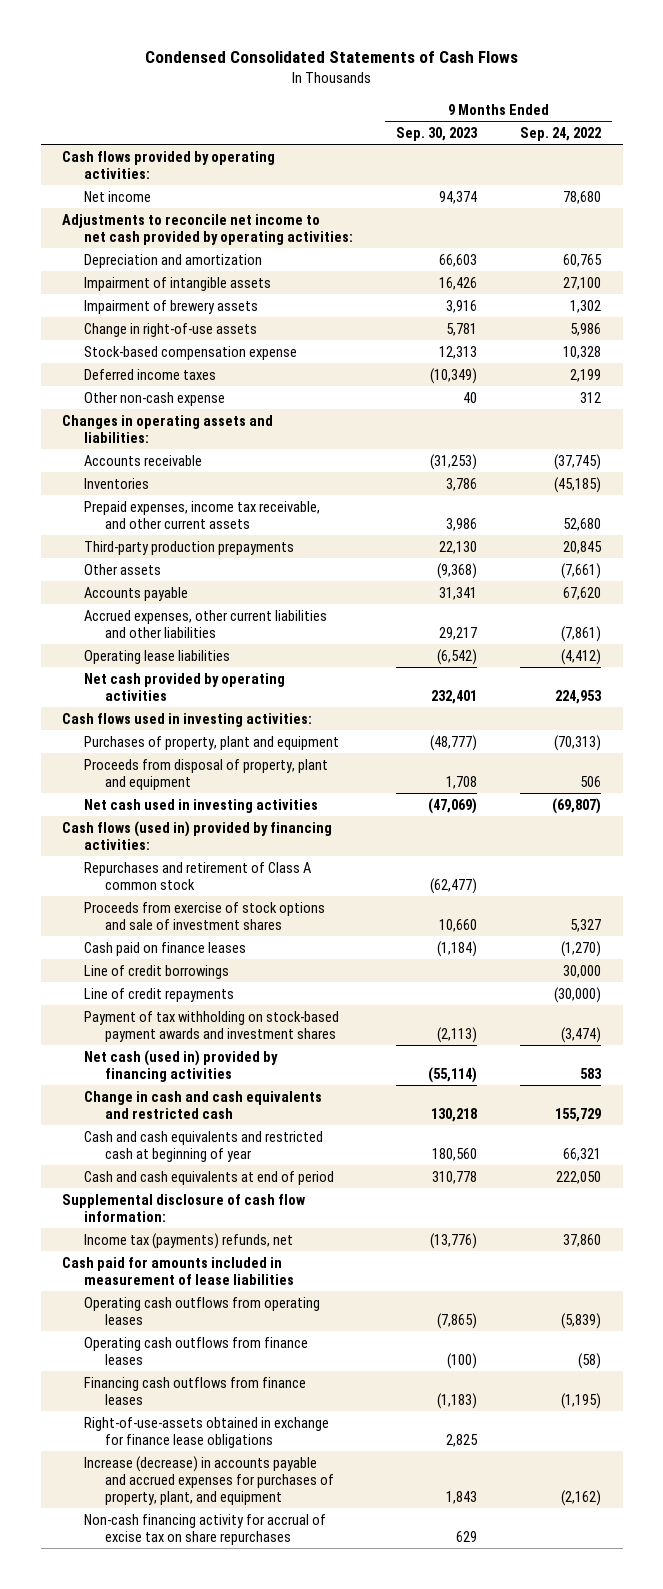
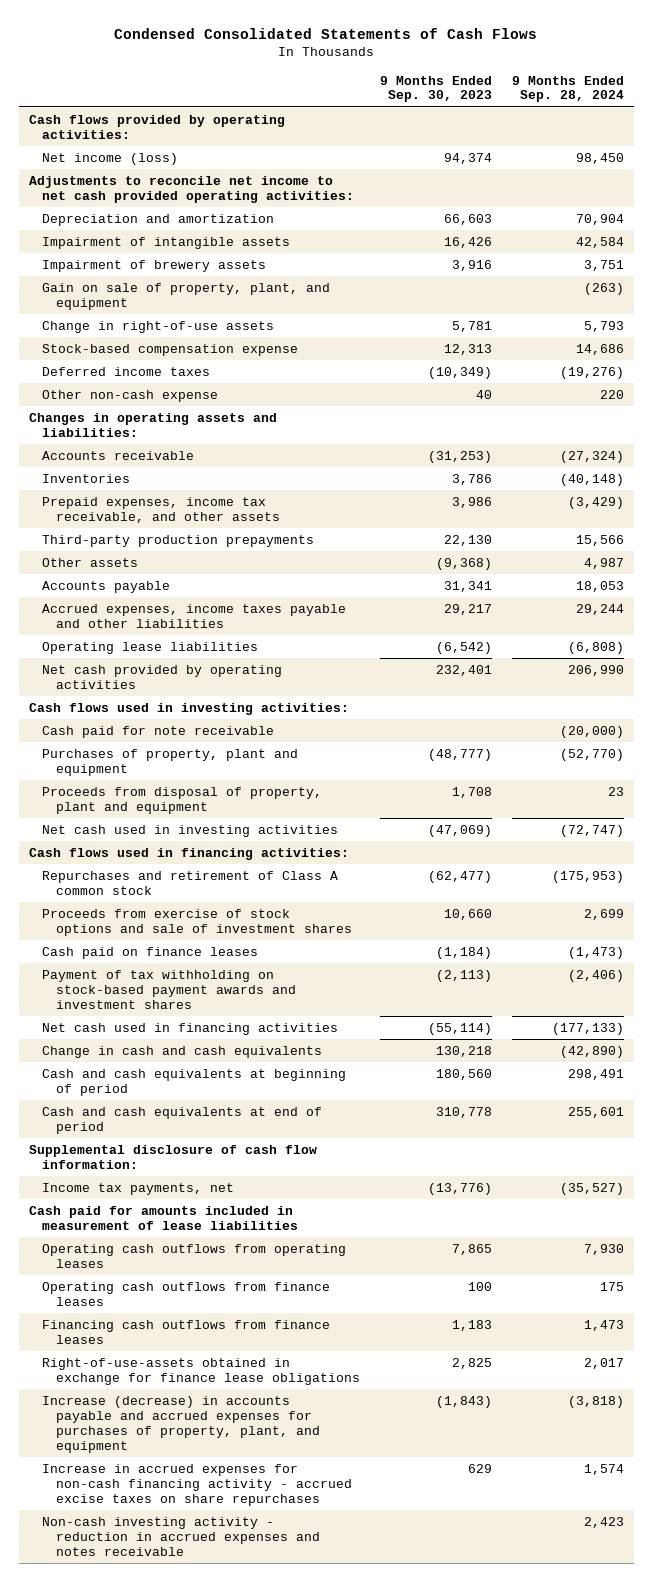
- | 9 Months Ended Sep. 30, 2023 | 9 Months Ended Sep. 24, 2022
+ | 9 Months Ended Sep. 30, 2023 | 9 Months Ended Sep. 28, 2024
- Net income | 94,374 | 78,680
- Adjustments to reconcile net income to net cash provided by operating activities:
+ Net income (loss) | 94,374 | 98,450
+ Adjustments to reconcile net income to net cash provided operating activities:
+ Gain on sale of property, plant, and equipment | | (263)
- Prepaid expenses, income tax receivable, and other current assets | 3,986 | 52,680
+ Prepaid expenses, income tax receivable, and other assets | 3,986 | (3,429)
- Accrued expenses, other current liabilities and other liabilities | 29,217 | (7,861)
+ Accrued expenses, income taxes payable and other liabilities | 29,217 | 29,244
+ Cash paid for note receivable | | (20,000)
- Cash flows (used in) provided by financing activities:
+ Cash flows used in financing activities:
- Line of credit borrowings | | 30,000
- Line of credit repayments | | (30,000)
- Net cash (used in) provided by financing activities | (55,114) | 583
- Change in cash and cash equivalents and restricted cash | 130,218 | 155,729
- Cash and cash equivalents and restricted cash at beginning of year | 180,560 | 66,321
+ Net cash used in financing activities | (55,114) | (177,133)
+ Change in cash and cash equivalents | 130,218 | (42,890)
+ Cash and cash equivalents at beginning of period | 180,560 | 298,491
- Income tax (payments) refunds, net | (13,776) | 37,860
+ Income tax payments, net | (13,776) | (35,527)
- Operating cash outflows from operating leases | (7,865) | (5,839)
- Operating cash outflows from finance leases | (100) | (58)
- Financing cash outflows from finance leases | (1,183) | (1,195)
+ Operating cash outflows from operating leases | 7,865 | 7,930
+ Operating cash outflows from finance leases | 100 | 175
+ Financing cash outflows from finance leases | 1,183 | 1,473
- Increase (decrease) in accounts payable and accrued expenses for purchases of property, plant, and equipment | 1,843 | (2,162)
- Non-cash financing activity for accrual of excise tax on share repurchases | 629 |
+ Increase (decrease) in accounts payable and accrued expenses for purchases of property, plant, and equipment | (1,843) | (3,818)
+ Increase in accrued expenses for non-cash financing activity - accrued excise taxes on share repurchases | 629 | 1,574
+ Non-cash investing activity - reduction in accrued expenses and notes receivable | | 2,423

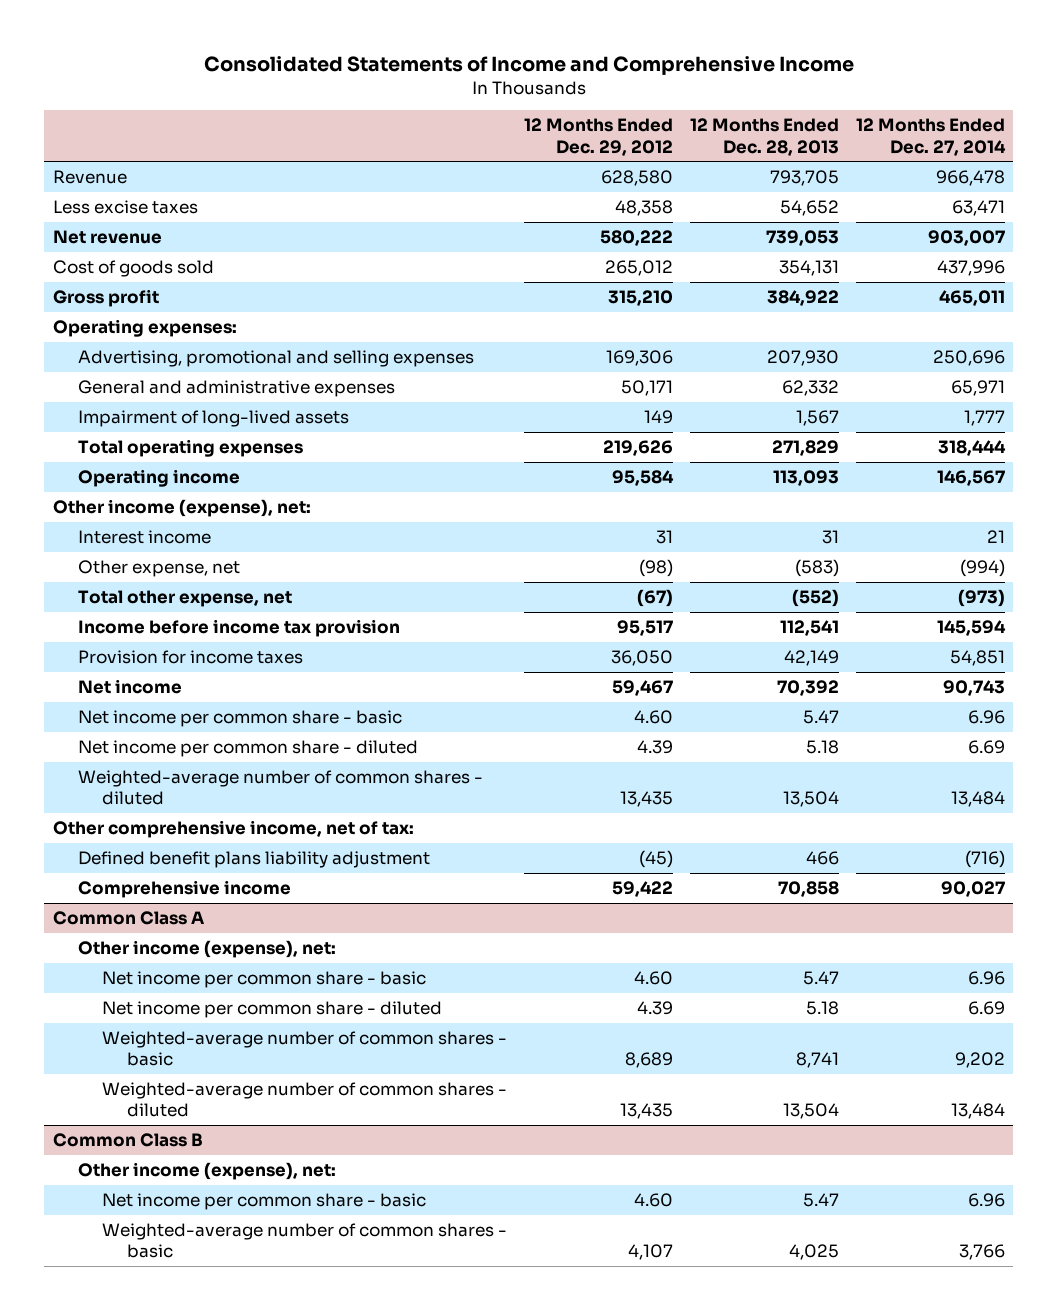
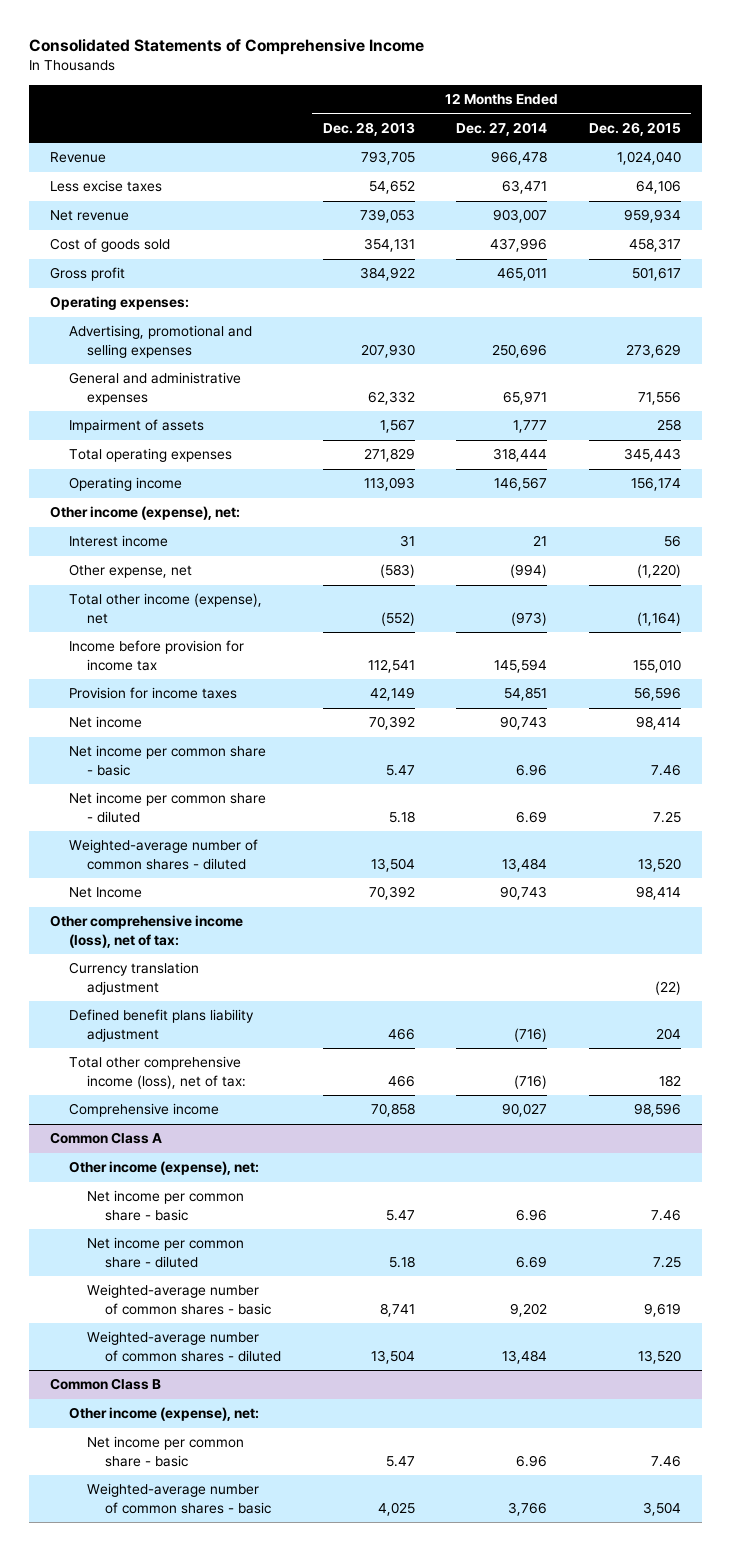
- Consolidated Statements of Income and Comprehensive Income
+ Consolidated Statements of Comprehensive Income
- | 12 Months Ended Dec. 29, 2012 | 12 Months Ended Dec. 28, 2013 | 12 Months Ended Dec. 27, 2014
+ | 12 Months Ended Dec. 28, 2013 | 12 Months Ended Dec. 27, 2014 | 12 Months Ended Dec. 26, 2015
- Impairment of long-lived assets | 149 | 1,567 | 1,777
+ Impairment of assets | 1,567 | 1,777 | 258
- Total other expense, net | (67) | (552) | (973)
- Income before income tax provision | 95,517 | 112,541 | 145,594
+ Total other income (expense), net | (552) | (973) | (1,164)
+ Income before provision for income tax | 112,541 | 145,594 | 155,010
- Other comprehensive income, net of tax:
+ Net Income | 70,392 | 90,743 | 98,414
+ Other comprehensive income (loss), net of tax:
+ Currency translation adjustment | | | (22)
+ Total other comprehensive income (loss), net of tax: | 466 | (716) | 182

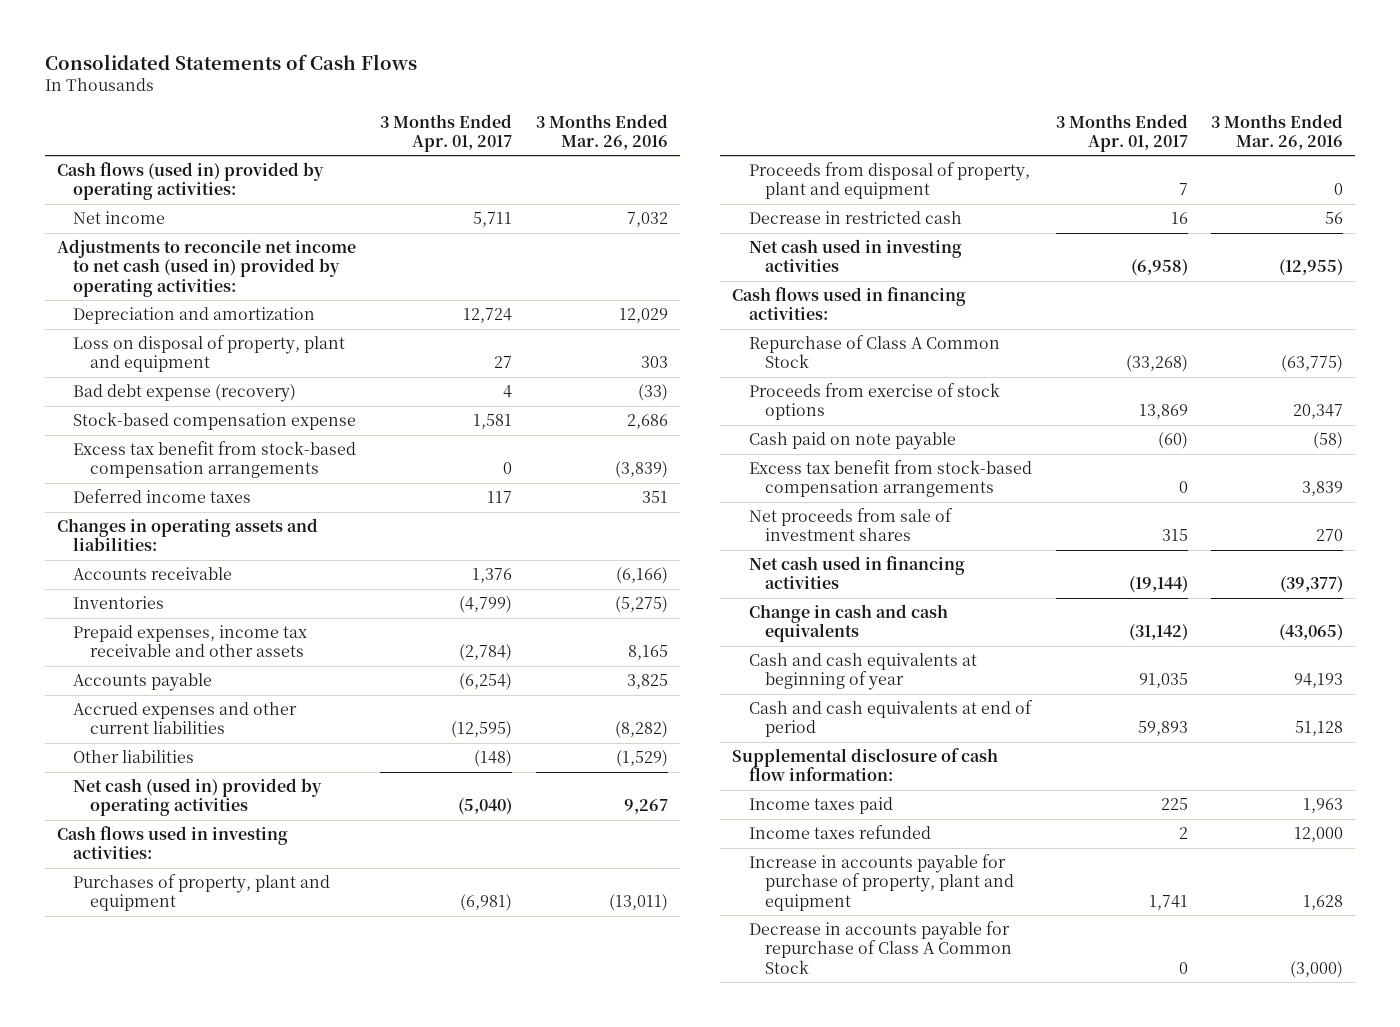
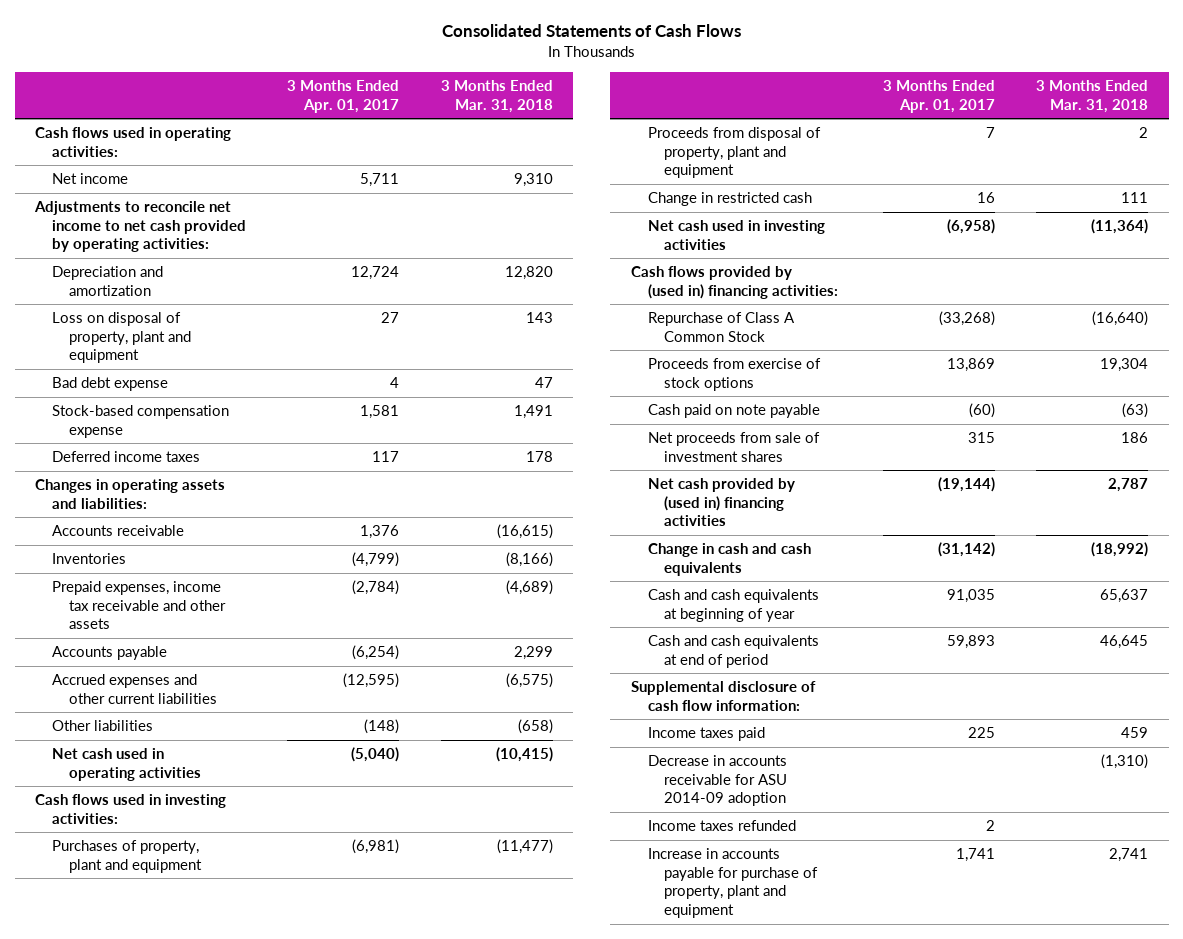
- | 3 Months Ended Apr. 01, 2017 | 3 Months Ended Mar. 26, 2016
+ | 3 Months Ended Apr. 01, 2017 | 3 Months Ended Mar. 31, 2018
- Cash flows (used in) provided by operating activities:
+ Cash flows used in operating activities:
- Adjustments to reconcile net income to net cash (used in) provided by operating activities:
+ Adjustments to reconcile net income to net cash provided by operating activities:
- Bad debt expense (recovery) | 4 | (33)
+ Bad debt expense | 4 | 47
- Excess tax benefit from stock-based compensation arrangements | 0 | (3,839)
- Net cash (used in) provided by operating activities | (5,040) | 9,267
+ Net cash used in operating activities | (5,040) | (10,415)
- Decrease in restricted cash | 16 | 56
+ Change in restricted cash | 16 | 111
- Cash flows used in financing activities:
+ Cash flows provided by (used in) financing activities:
- Excess tax benefit from stock-based compensation arrangements | 0 | 3,839
- Net cash used in financing activities | (19,144) | (39,377)
+ Net cash provided by (used in) financing activities | (19,144) | 2,787
+ Decrease in accounts receivable for ASU 2014-09 adoption | | (1,310)
- Decrease in accounts payable for repurchase of Class A Common Stock | 0 | (3,000)

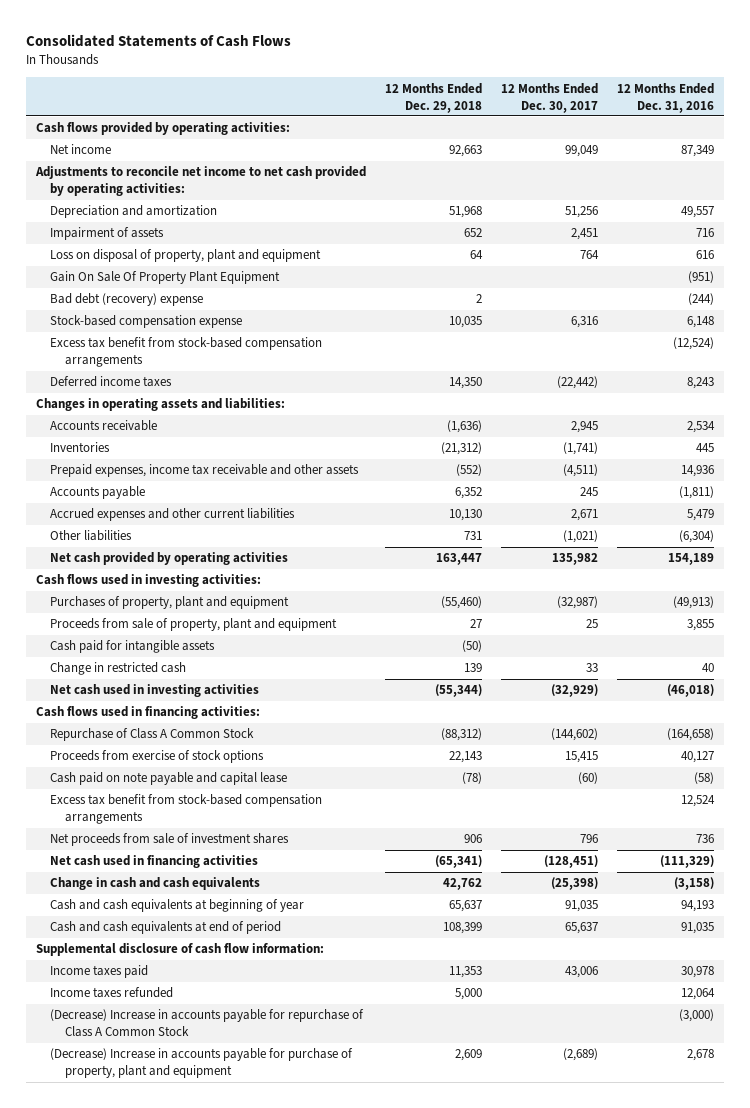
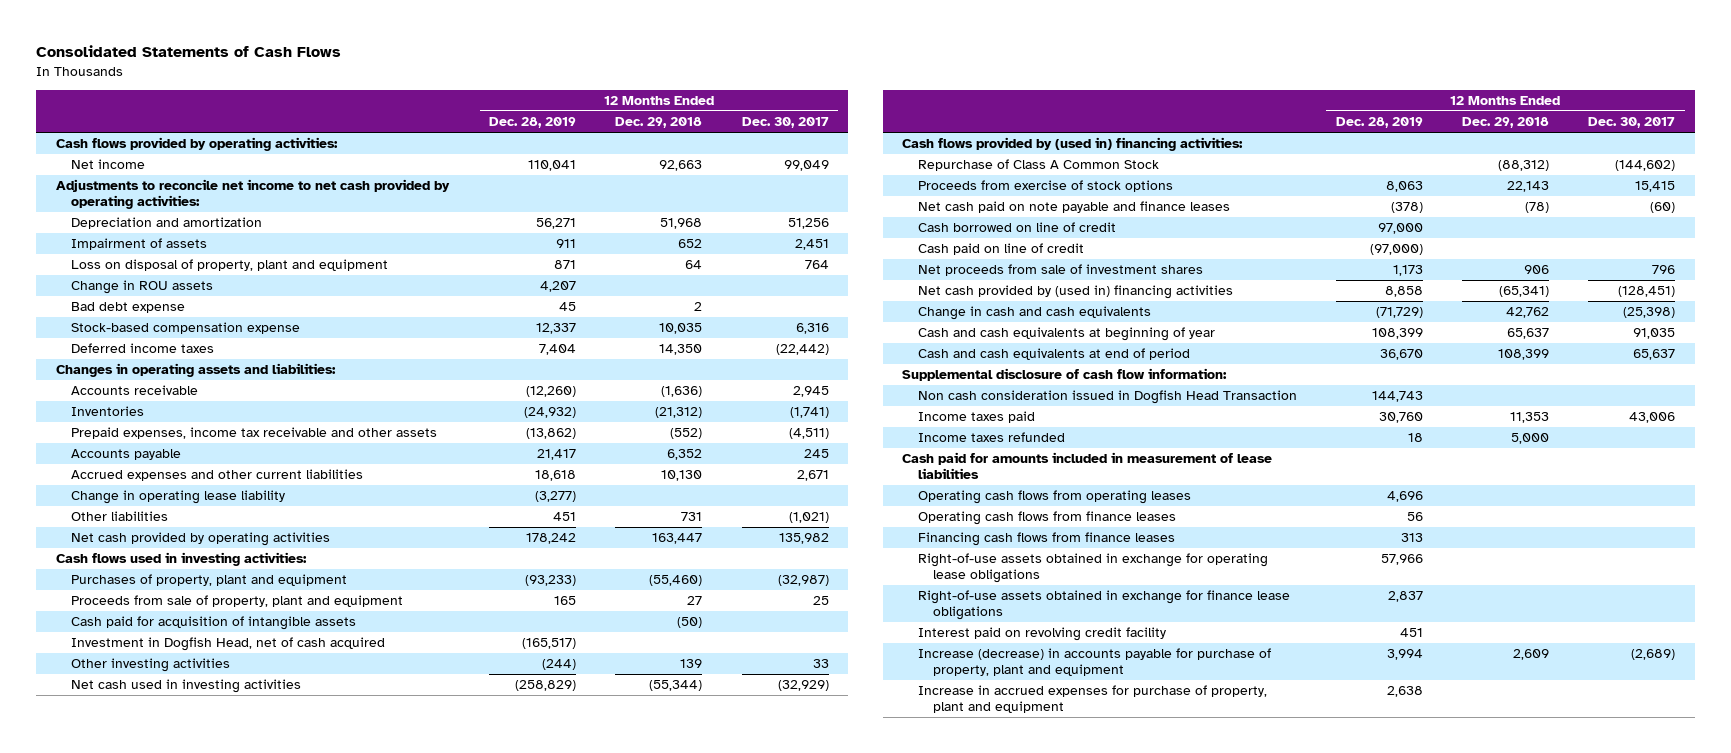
- | 12 Months Ended Dec. 29, 2018 | 12 Months Ended Dec. 30, 2017 | 12 Months Ended Dec. 31, 2016
+ | 12 Months Ended Dec. 28, 2019 | 12 Months Ended Dec. 29, 2018 | 12 Months Ended Dec. 30, 2017
- Gain On Sale Of Property Plant Equipment | | | (951)
- Bad debt (recovery) expense | 2 | | (244)
+ Change in ROU assets | 4,207 | |
+ Bad debt expense | 45 | 2 |
- Excess tax benefit from stock-based compensation arrangements | | | (12,524)
+ Change in operating lease liability | (3,277) | |
- Cash paid for intangible assets | (50) | |
- Change in restricted cash | 139 | 33 | 40
+ Cash paid for acquisition of intangible assets | | (50) |
+ Investment in Dogfish Head, net of cash acquired | (165,517) | |
+ Other investing activities | (244) | 139 | 33
- Cash flows used in financing activities:
+ Cash flows provided by (used in) financing activities:
- Cash paid on note payable and capital lease | (78) | (60) | (58)
- Excess tax benefit from stock-based compensation arrangements | | | 12,524
+ Net cash paid on note payable and finance leases | (378) | (78) | (60)
+ Cash borrowed on line of credit | 97,000 | |
+ Cash paid on line of credit | (97,000) | |
- Net cash used in financing activities | (65,341) | (128,451) | (111,329)
+ Net cash provided by (used in) financing activities | 8,858 | (65,341) | (128,451)
+ Non cash consideration issued in Dogfish Head Transaction | 144,743 | |
- (Decrease) Increase in accounts payable for repurchase of Class A Common Stock | | | (3,000)
- (Decrease) Increase in accounts payable for purchase of property, plant and equipment | 2,609 | (2,689) | 2,678
+ Cash paid for amounts included in measurement of lease liabilities
+ Operating cash flows from operating leases | 4,696 | |
+ Operating cash flows from finance leases | 56 | |
+ Financing cash flows from finance leases | 313 | |
+ Right-of-use assets obtained in exchange for operating lease obligations | 57,966 | |
+ Right-of-use assets obtained in exchange for finance lease obligations | 2,837 | |
+ Interest paid on revolving credit facility | 451 | |
+ Increase (decrease) in accounts payable for purchase of property, plant and equipment | 3,994 | 2,609 | (2,689)
+ Increase in accrued expenses for purchase of property, plant and equipment | 2,638 | |

